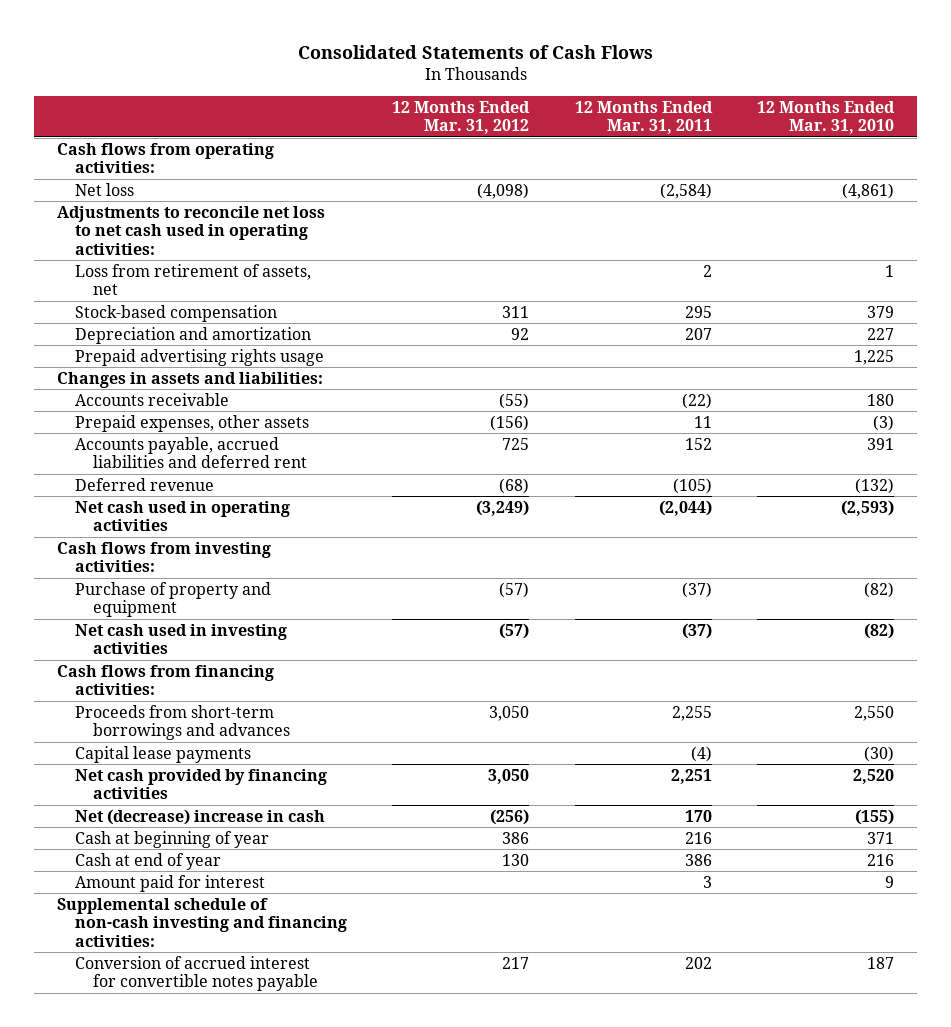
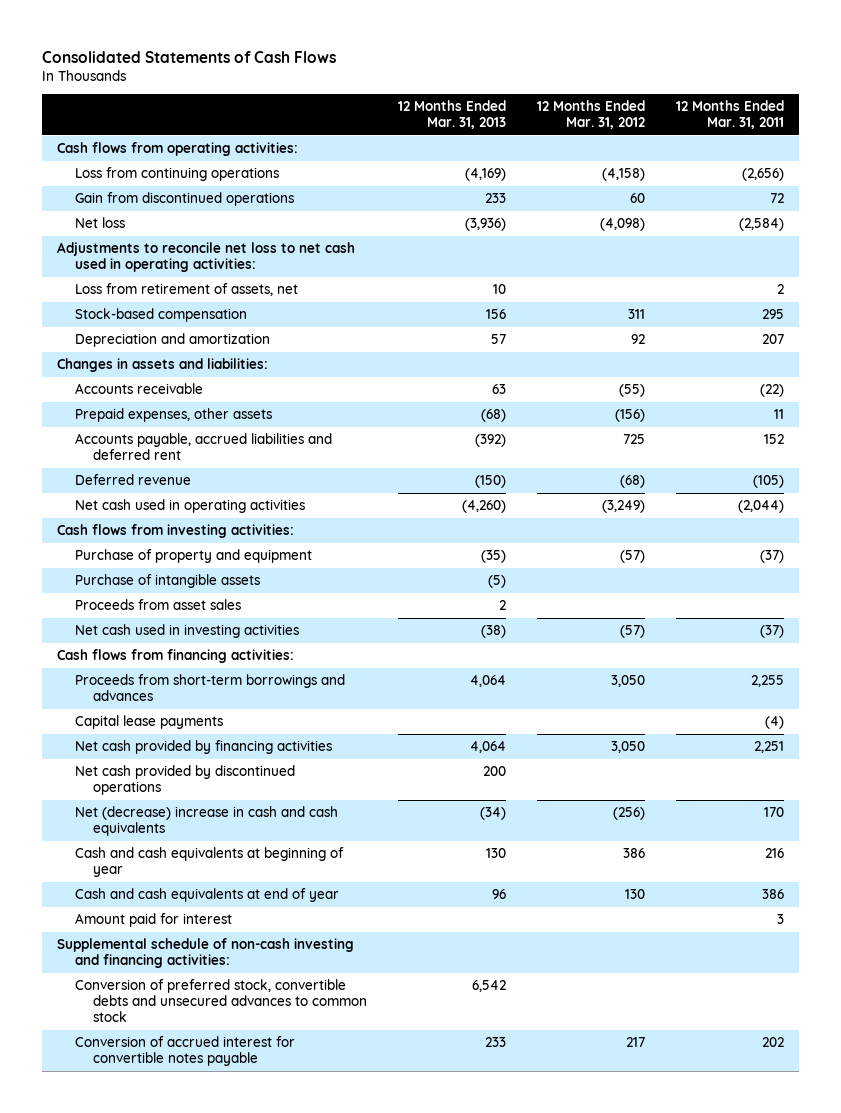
- | 12 Months Ended Mar. 31, 2012 | 12 Months Ended Mar. 31, 2011 | 12 Months Ended Mar. 31, 2010
+ | 12 Months Ended Mar. 31, 2013 | 12 Months Ended Mar. 31, 2012 | 12 Months Ended Mar. 31, 2011
+ Loss from continuing operations | (4,169) | (4,158) | (2,656)
+ Gain from discontinued operations | 233 | 60 | 72
- Prepaid advertising rights usage | | | 1,225
+ Purchase of intangible assets | (5) | |
+ Proceeds from asset sales | 2 | |
- Net (decrease) increase in cash | (256) | 170 | (155)
- Cash at beginning of year | 386 | 216 | 371
- Cash at end of year | 130 | 386 | 216
+ Net cash provided by discontinued operations | 200 | |
+ Net (decrease) increase in cash and cash equivalents | (34) | (256) | 170
+ Cash and cash equivalents at beginning of year | 130 | 386 | 216
+ Cash and cash equivalents at end of year | 96 | 130 | 386
+ Conversion of preferred stock, convertible debts and unsecured advances to common stock | 6,542 | |

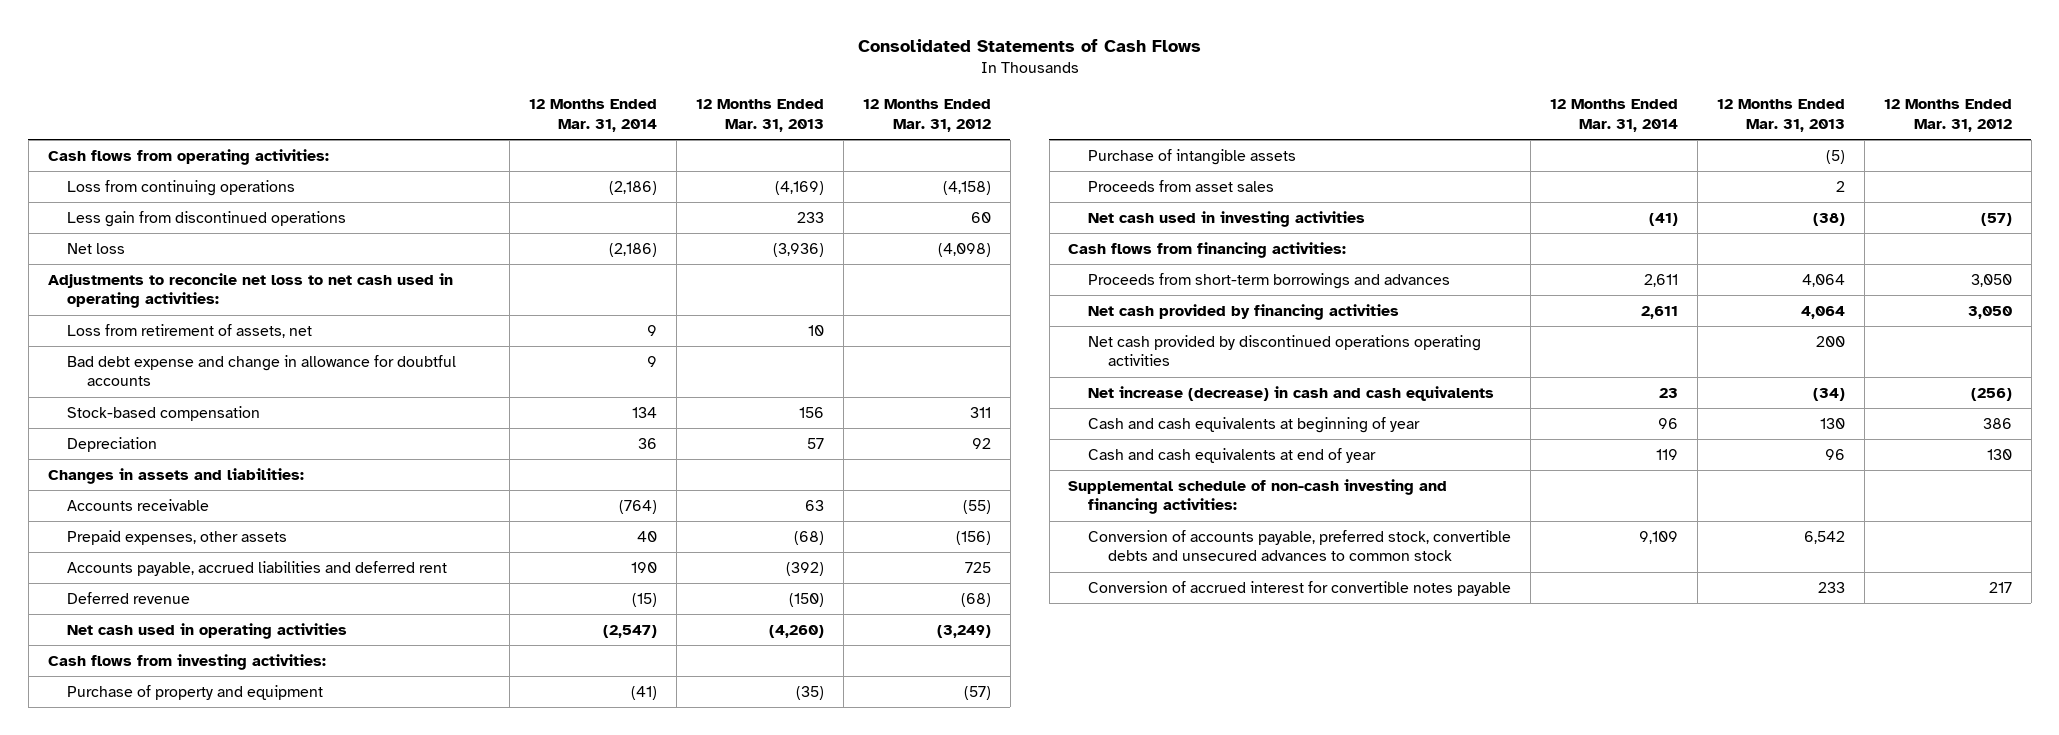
- | 12 Months Ended Mar. 31, 2013 | 12 Months Ended Mar. 31, 2012 | 12 Months Ended Mar. 31, 2011
+ | 12 Months Ended Mar. 31, 2014 | 12 Months Ended Mar. 31, 2013 | 12 Months Ended Mar. 31, 2012
- Gain from discontinued operations | 233 | 60 | 72
+ Less gain from discontinued operations | | 233 | 60
+ Bad debt expense and change in allowance for doubtful accounts | 9 | |
- Depreciation and amortization | 57 | 92 | 207
+ Depreciation | 36 | 57 | 92
- Capital lease payments | | | (4)
- Net cash provided by discontinued operations | 200 | |
- Net (decrease) increase in cash and cash equivalents | (34) | (256) | 170
+ Net cash provided by discontinued operations operating activities | | 200 |
+ Net increase (decrease) in cash and cash equivalents | 23 | (34) | (256)
- Amount paid for interest | | | 3
- Conversion of preferred stock, convertible debts and unsecured advances to common stock | 6,542 | |
+ Conversion of accounts payable, preferred stock, convertible debts and unsecured advances to common stock | 9,109 | 6,542 |

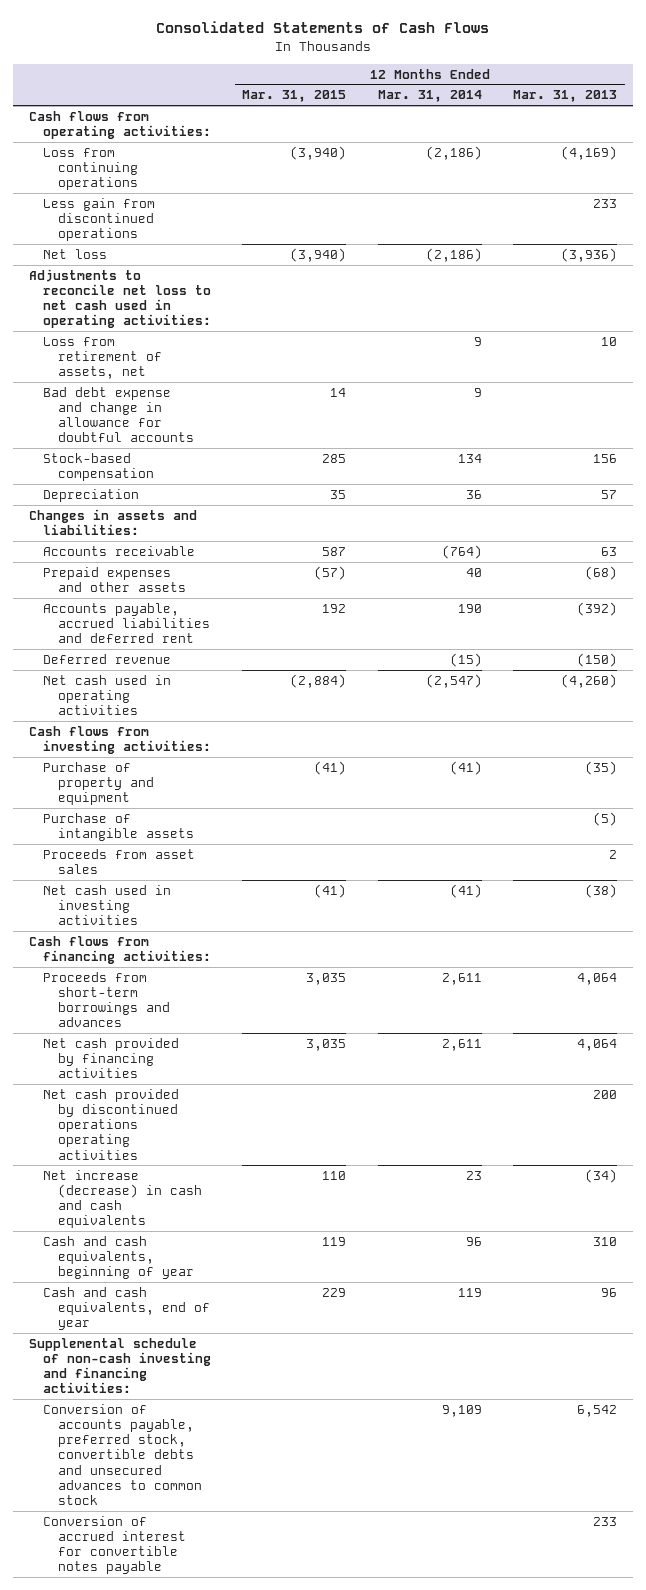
- | 12 Months Ended Mar. 31, 2014 | 12 Months Ended Mar. 31, 2013 | 12 Months Ended Mar. 31, 2012
+ | 12 Months Ended Mar. 31, 2015 | 12 Months Ended Mar. 31, 2014 | 12 Months Ended Mar. 31, 2013
- Prepaid expenses, other assets | 40 | (68) | (156)
+ Prepaid expenses and other assets | (57) | 40 | (68)
- Cash and cash equivalents at beginning of year | 96 | 130 | 386
- Cash and cash equivalents at end of year | 119 | 96 | 130
+ Cash and cash equivalents, beginning of year | 119 | 96 | 310
+ Cash and cash equivalents, end of year | 229 | 119 | 96

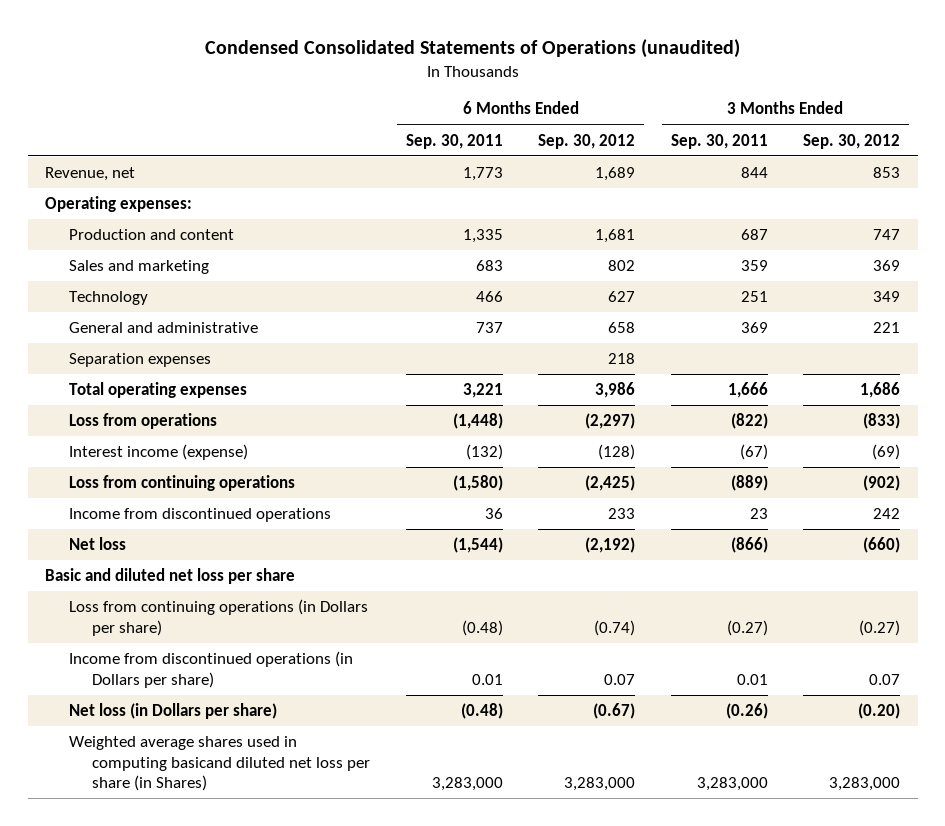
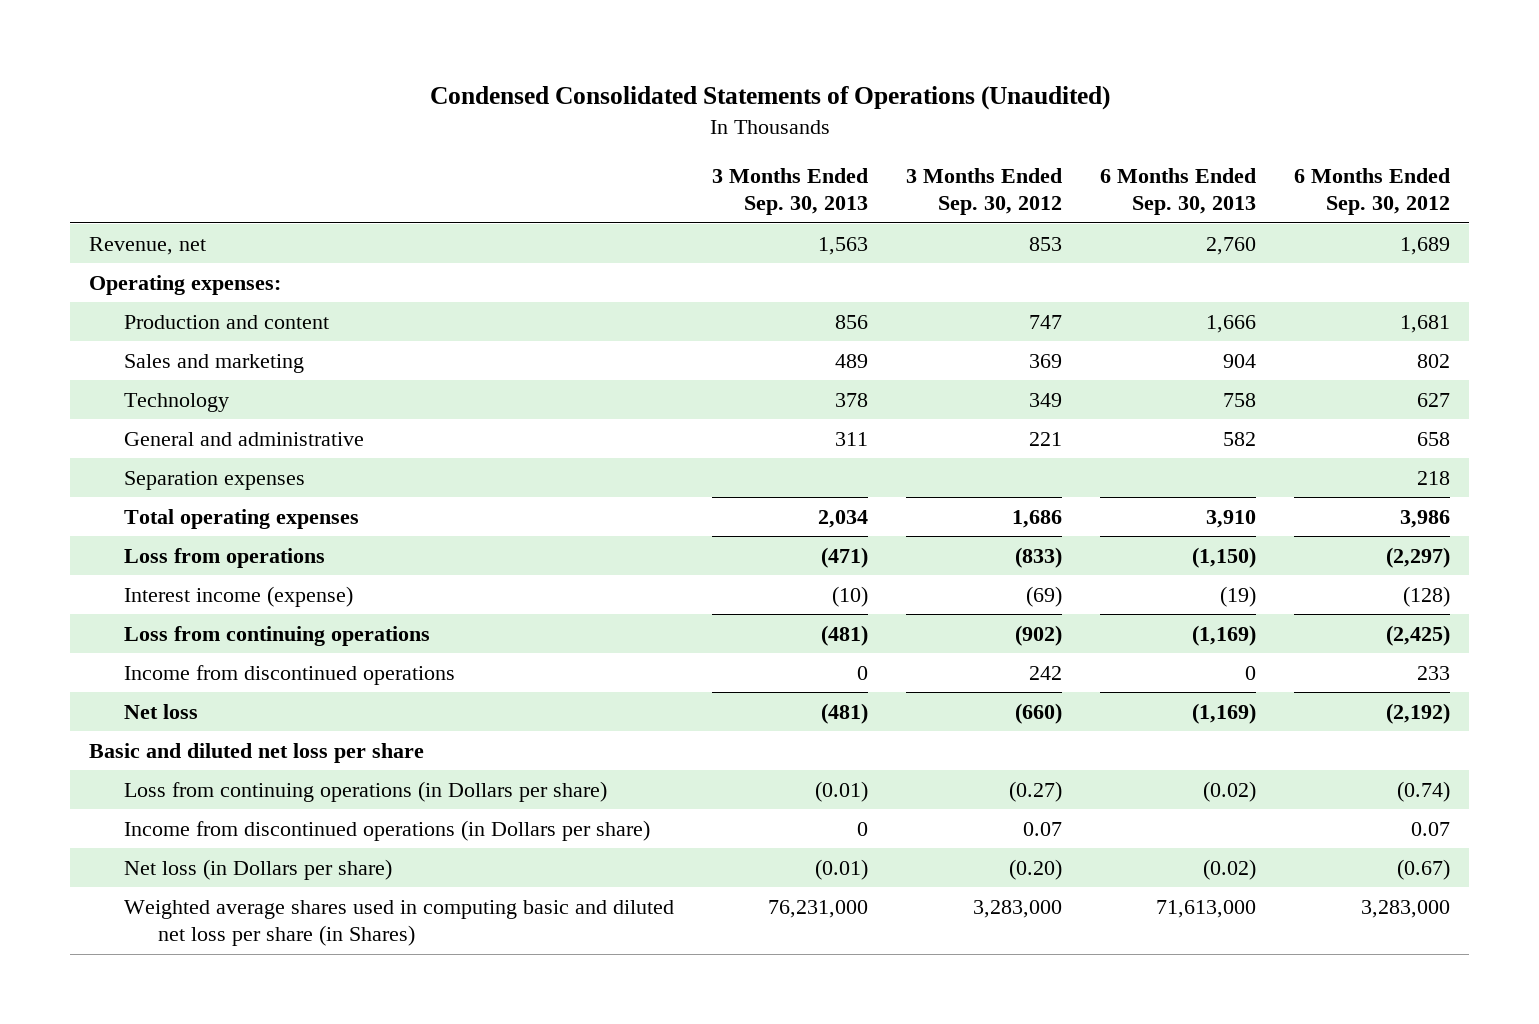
- Condensed Consolidated Statements of Operations (unaudited)
+ Condensed Consolidated Statements of Operations (Unaudited)
- | 6 Months Ended Sep. 30, 2011 | 6 Months Ended Sep. 30, 2012 | 3 Months Ended Sep. 30, 2011 | 3 Months Ended Sep. 30, 2012
+ | 3 Months Ended Sep. 30, 2013 | 3 Months Ended Sep. 30, 2012 | 6 Months Ended Sep. 30, 2013 | 6 Months Ended Sep. 30, 2012
- Weighted average shares used in computing basicand diluted net loss per share (in Shares) | 3,283,000 | 3,283,000 | 3,283,000 | 3,283,000
+ Weighted average shares used in computing basic and diluted net loss per share (in Shares) | 76,231,000 | 3,283,000 | 71,613,000 | 3,283,000

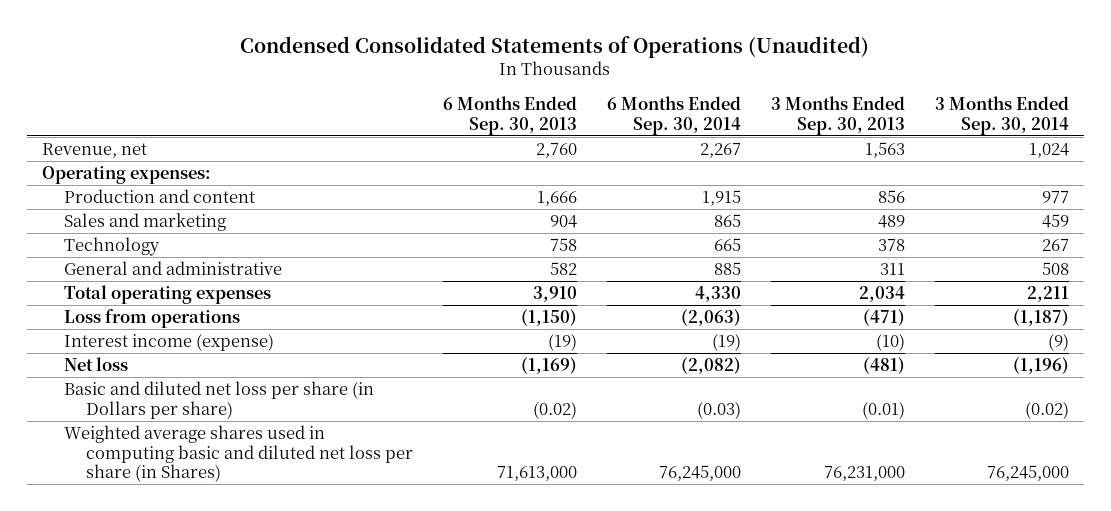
- | 3 Months Ended Sep. 30, 2013 | 3 Months Ended Sep. 30, 2012 | 6 Months Ended Sep. 30, 2013 | 6 Months Ended Sep. 30, 2012
+ | 6 Months Ended Sep. 30, 2013 | 6 Months Ended Sep. 30, 2014 | 3 Months Ended Sep. 30, 2013 | 3 Months Ended Sep. 30, 2014
- Separation expenses | | | | 218
- Loss from continuing operations | (481) | (902) | (1,169) | (2,425)
- Income from discontinued operations | 0 | 242 | 0 | 233
- Basic and diluted net loss per share
- Loss from continuing operations (in Dollars per share) | (0.01) | (0.27) | (0.02) | (0.74)
- Income from discontinued operations (in Dollars per share) | 0 | 0.07 | | 0.07
- Net loss (in Dollars per share) | (0.01) | (0.20) | (0.02) | (0.67)
+ Basic and diluted net loss per share (in Dollars per share) | (0.02) | (0.03) | (0.01) | (0.02)

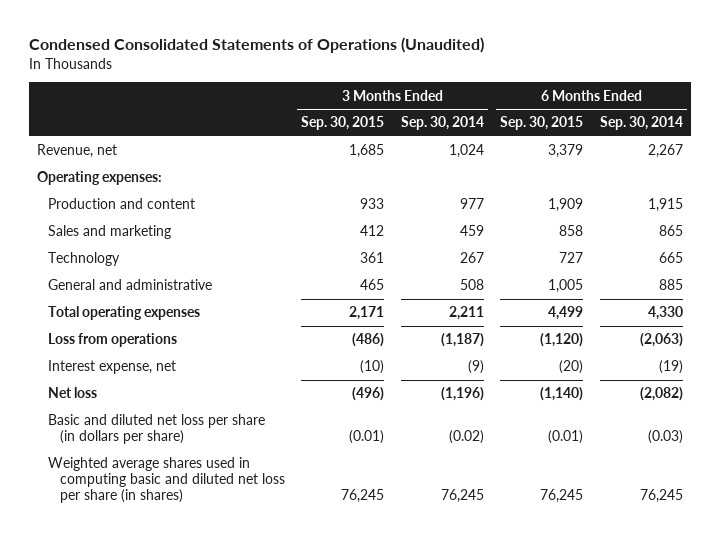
- | 6 Months Ended Sep. 30, 2013 | 6 Months Ended Sep. 30, 2014 | 3 Months Ended Sep. 30, 2013 | 3 Months Ended Sep. 30, 2014
+ | 3 Months Ended Sep. 30, 2015 | 3 Months Ended Sep. 30, 2014 | 6 Months Ended Sep. 30, 2015 | 6 Months Ended Sep. 30, 2014
- Interest income (expense) | (19) | (19) | (10) | (9)
+ Interest expense, net | (10) | (9) | (20) | (19)
- Basic and diluted net loss per share (in Dollars per share) | (0.02) | (0.03) | (0.01) | (0.02)
- Weighted average shares used in computing basic and diluted net loss per share (in Shares) | 71,613,000 | 76,245,000 | 76,231,000 | 76,245,000
+ Basic and diluted net loss per share (in dollars per share) | (0.01) | (0.02) | (0.01) | (0.03)
+ Weighted average shares used in computing basic and diluted net loss per share (in shares) | 76,245 | 76,245 | 76,245 | 76,245

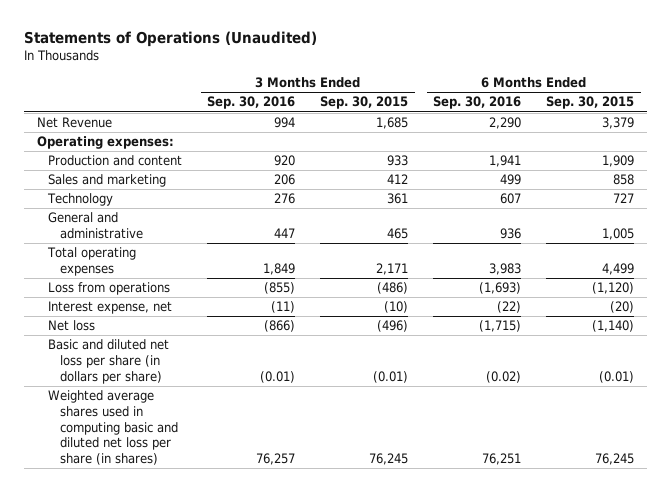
- Condensed Consolidated Statements of Operations (Unaudited)
+ Statements of Operations (Unaudited)
- | 3 Months Ended Sep. 30, 2015 | 3 Months Ended Sep. 30, 2014 | 6 Months Ended Sep. 30, 2015 | 6 Months Ended Sep. 30, 2014
+ | 3 Months Ended Sep. 30, 2016 | 3 Months Ended Sep. 30, 2015 | 6 Months Ended Sep. 30, 2016 | 6 Months Ended Sep. 30, 2015
- Revenue, net | 1,685 | 1,024 | 3,379 | 2,267
+ Net Revenue | 994 | 1,685 | 2,290 | 3,379

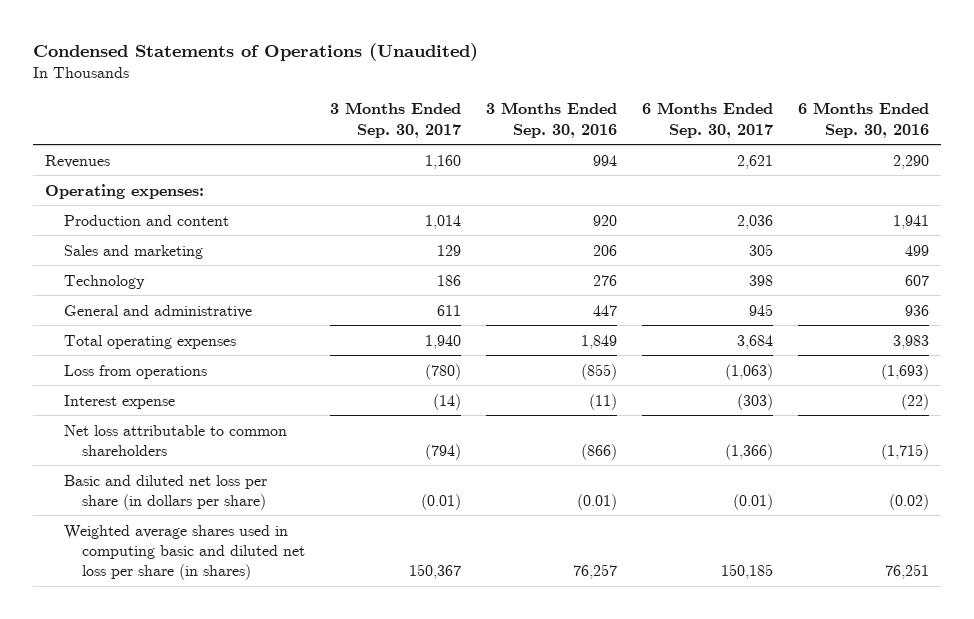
- Statements of Operations (Unaudited)
+ Condensed Statements of Operations (Unaudited)
- | 3 Months Ended Sep. 30, 2016 | 3 Months Ended Sep. 30, 2015 | 6 Months Ended Sep. 30, 2016 | 6 Months Ended Sep. 30, 2015
+ | 3 Months Ended Sep. 30, 2017 | 3 Months Ended Sep. 30, 2016 | 6 Months Ended Sep. 30, 2017 | 6 Months Ended Sep. 30, 2016
- Net Revenue | 994 | 1,685 | 2,290 | 3,379
+ Revenues | 1,160 | 994 | 2,621 | 2,290
- Interest expense, net | (11) | (10) | (22) | (20)
- Net loss | (866) | (496) | (1,715) | (1,140)
+ Interest expense | (14) | (11) | (303) | (22)
+ Net loss attributable to common shareholders | (794) | (866) | (1,366) | (1,715)

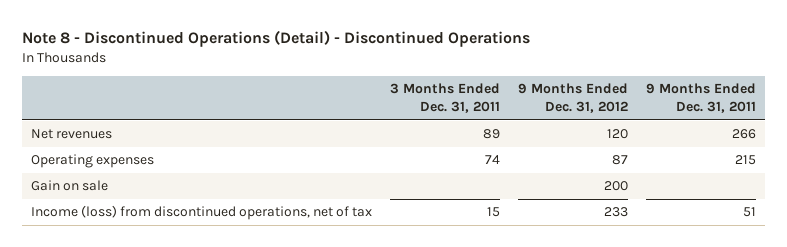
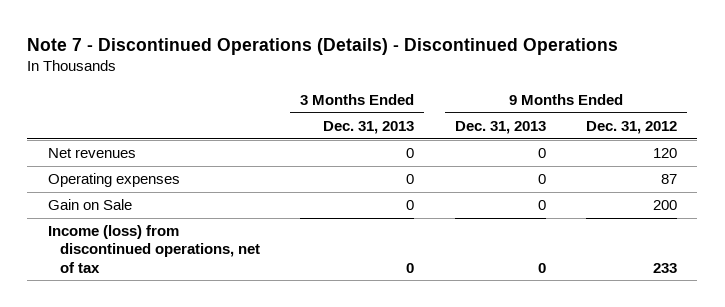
- Note 8 - Discontinued Operations (Detail) - Discontinued Operations
+ Note 7 - Discontinued Operations (Details) - Discontinued Operations
- | 3 Months Ended Dec. 31, 2011 | 9 Months Ended Dec. 31, 2012 | 9 Months Ended Dec. 31, 2011
+ | 3 Months Ended Dec. 31, 2013 | 9 Months Ended Dec. 31, 2013 | 9 Months Ended Dec. 31, 2012
- Gain on sale | | 200 |
+ Gain on Sale | 0 | 0 | 200

